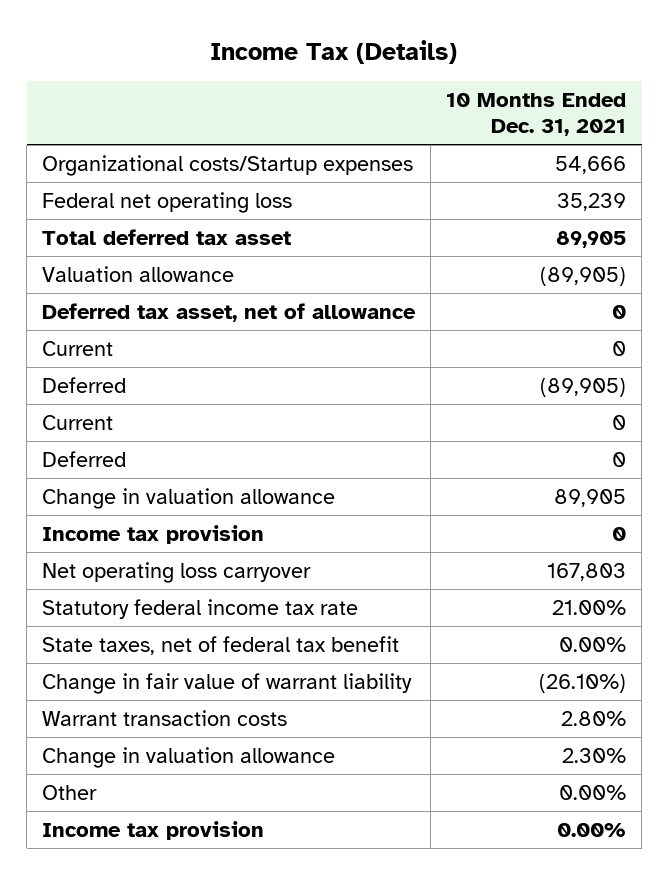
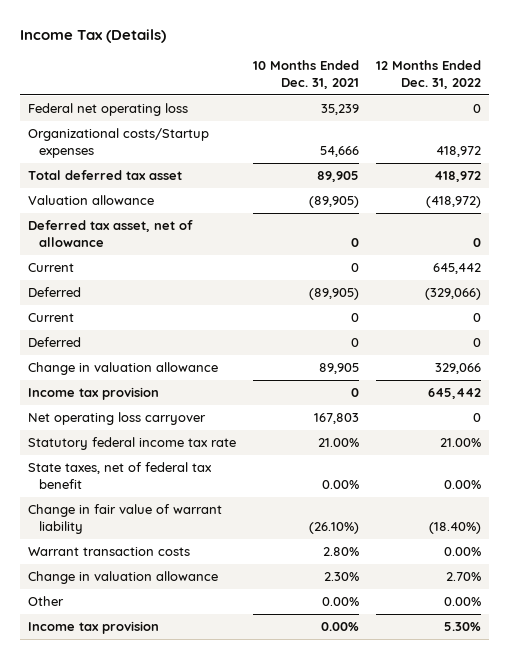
- | 10 Months Ended Dec. 31, 2021
+ | 10 Months Ended Dec. 31, 2021 | 12 Months Ended Dec. 31, 2022
moved down: Organizational costs/Startup expenses | 54,666 | 418,972

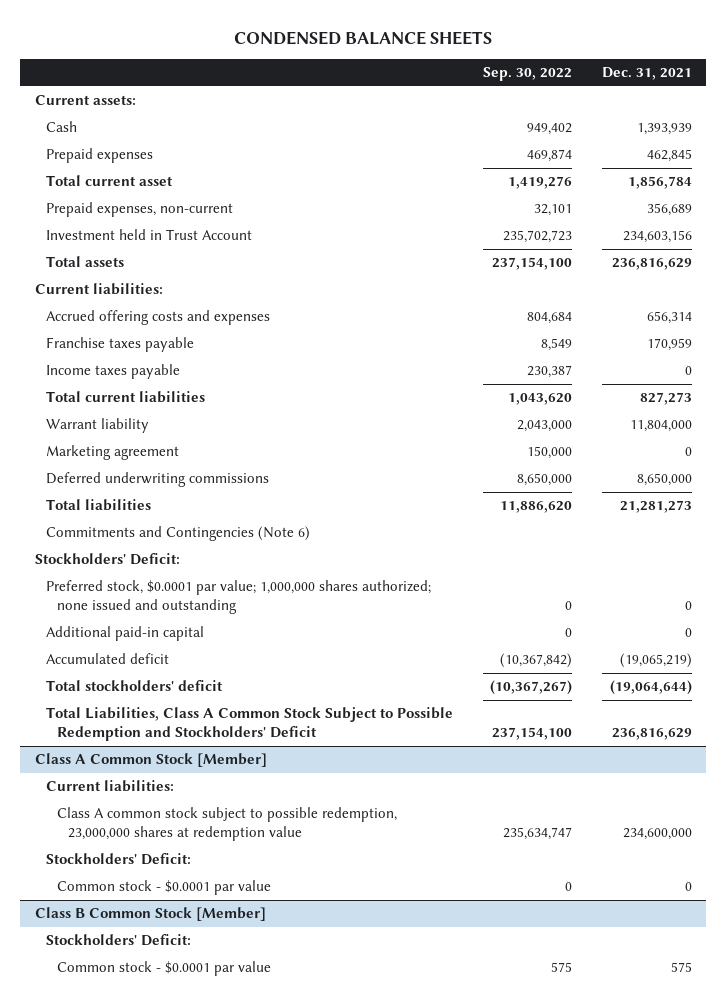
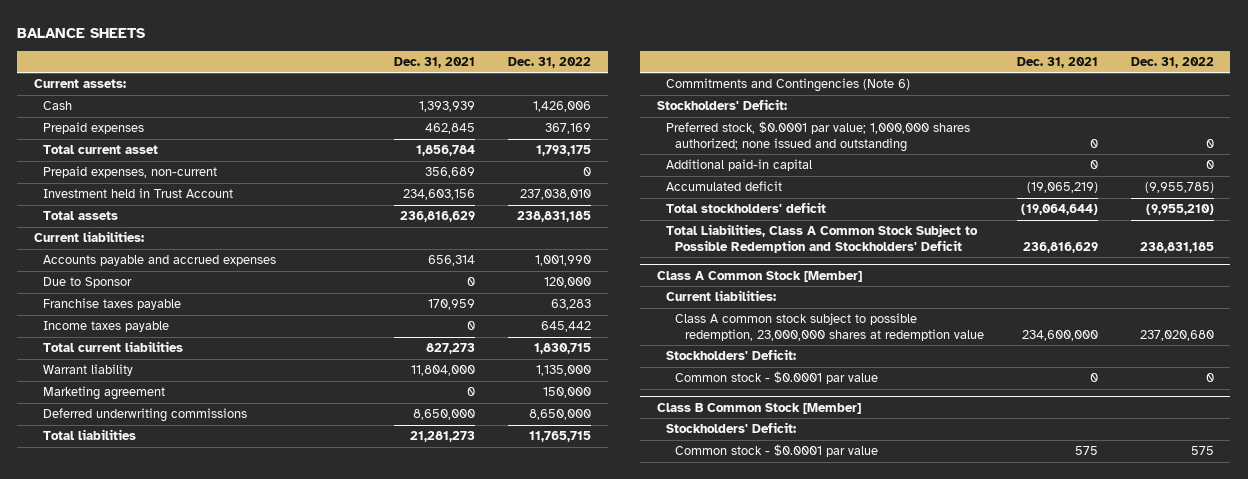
- CONDENSED BALANCE SHEETS
+ BALANCE SHEETS
- | Sep. 30, 2022 | Dec. 31, 2021
+ | Dec. 31, 2021 | Dec. 31, 2022
- Accrued offering costs and expenses | 804,684 | 656,314
+ Accounts payable and accrued expenses | 656,314 | 1,001,990
+ Due to Sponsor | 0 | 120,000

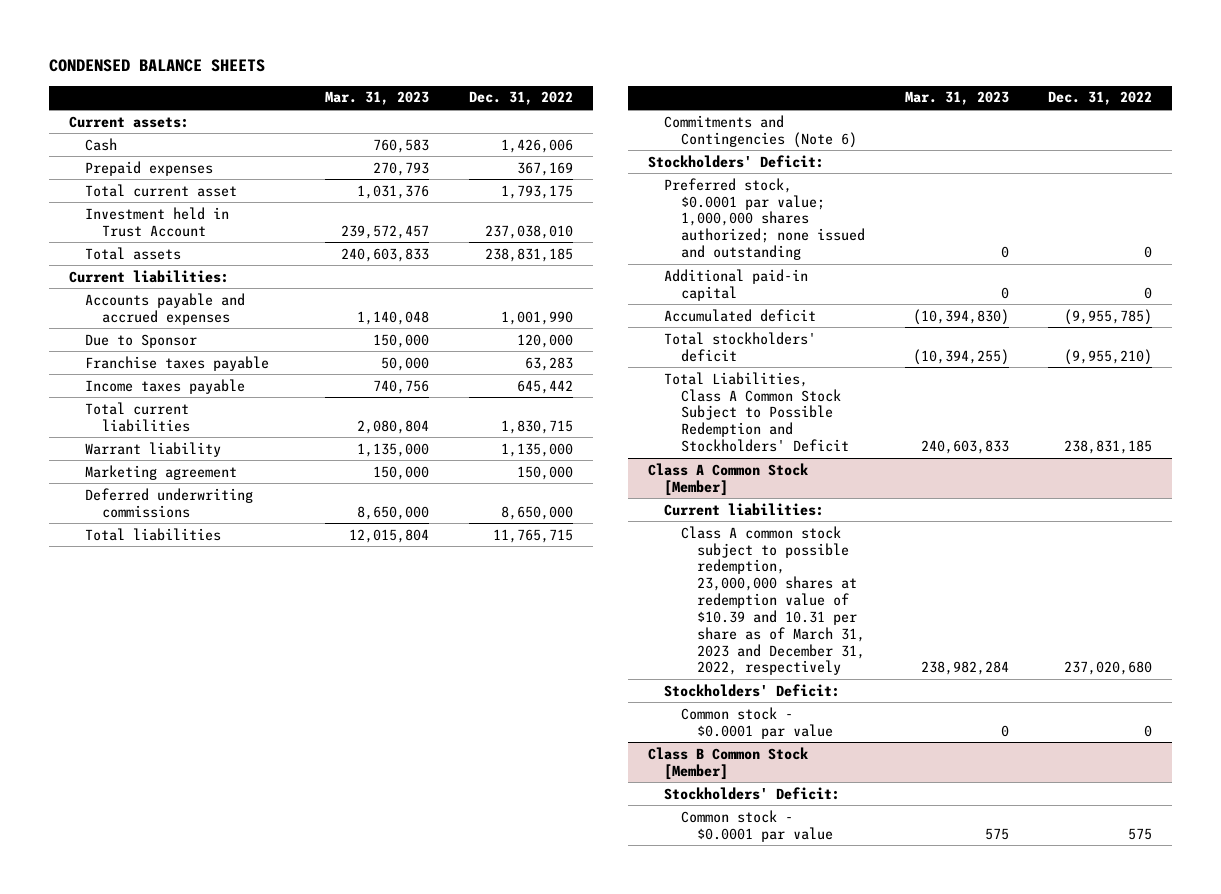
- BALANCE SHEETS
+ CONDENSED BALANCE SHEETS
- | Dec. 31, 2021 | Dec. 31, 2022
+ | Mar. 31, 2023 | Dec. 31, 2022
- Prepaid expenses, non-current | 356,689 | 0
@ Class A Common Stock [Member]
- Class A common stock subject to possible redemption, 23,000,000 shares at redemption value | 234,600,000 | 237,020,680
+ Class A common stock subject to possible redemption, 23,000,000 shares at redemption value of $10.39 and 10.31 per share as of March 31, 2023 and December 31, 2022, respectively | 238,982,284 | 237,020,680

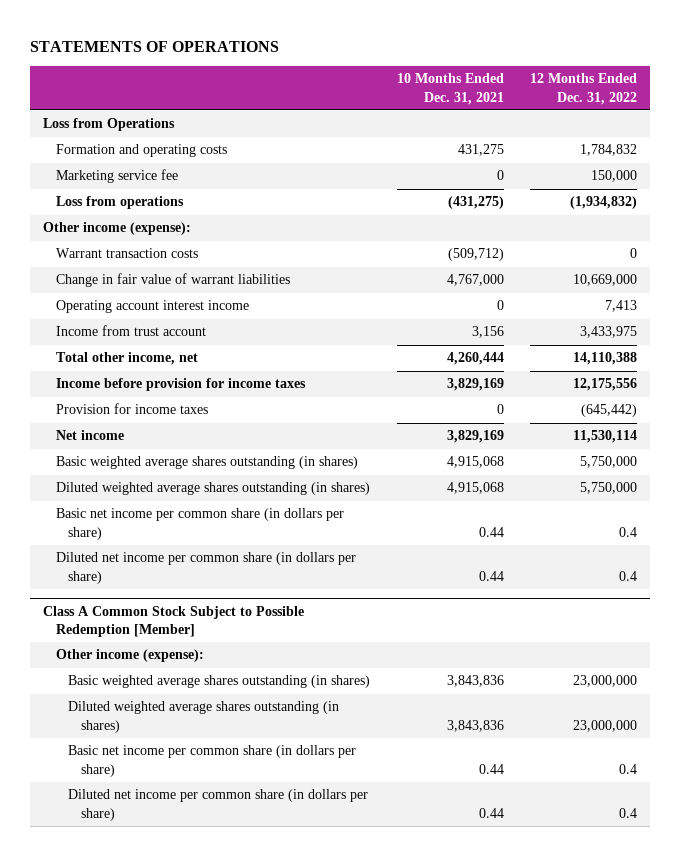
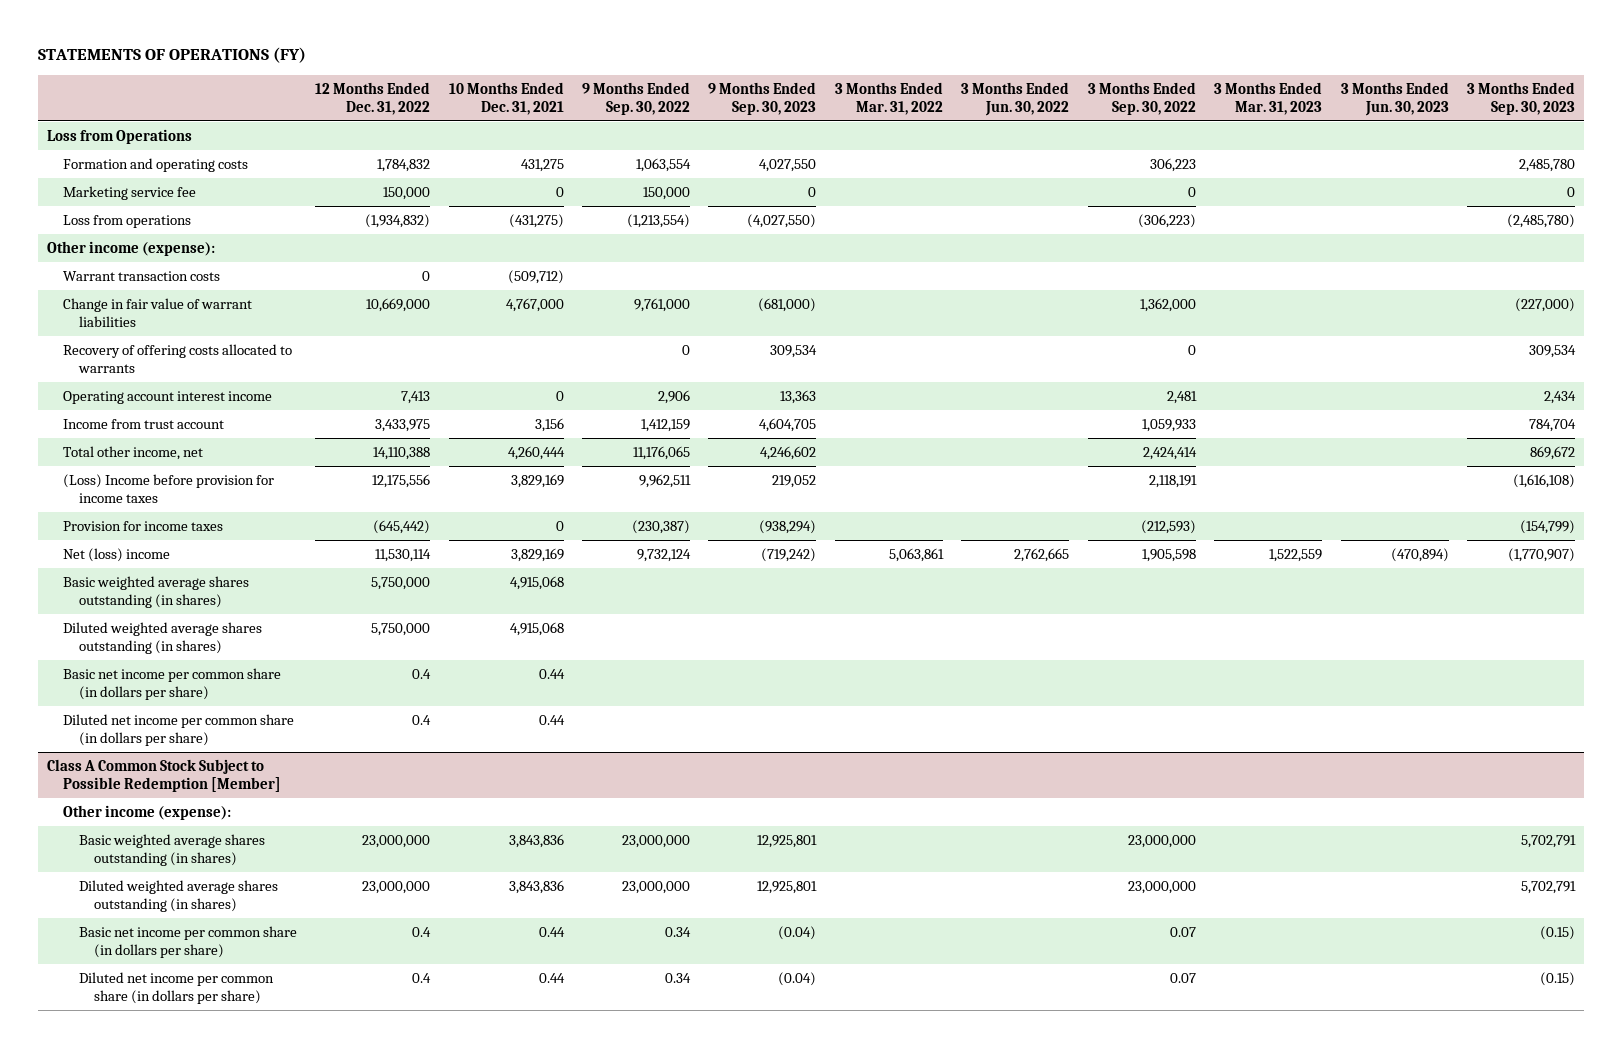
- STATEMENTS OF OPERATIONS
+ STATEMENTS OF OPERATIONS (FY)
- | 10 Months Ended Dec. 31, 2021 | 12 Months Ended Dec. 31, 2022
+ | 12 Months Ended Dec. 31, 2022 | 10 Months Ended Dec. 31, 2021 | 9 Months Ended Sep. 30, 2022 | 9 Months Ended Sep. 30, 2023 | 3 Months Ended Mar. 31, 2022 | 3 Months Ended Jun. 30, 2022 | 3 Months Ended Sep. 30, 2022 | 3 Months Ended Mar. 31, 2023 | 3 Months Ended Jun. 30, 2023 | 3 Months Ended Sep. 30, 2023
+ Recovery of offering costs allocated to warrants | | | 0 | 309,534 | | | 0 | | | 309,534
- Income before provision for income taxes | 3,829,169 | 12,175,556
+ (Loss) Income before provision for income taxes | 12,175,556 | 3,829,169 | 9,962,511 | 219,052 | | | 2,118,191 | | | (1,616,108)
- Net income | 3,829,169 | 11,530,114
+ Net (loss) income | 11,530,114 | 3,829,169 | 9,732,124 | (719,242) | 5,063,861 | 2,762,665 | 1,905,598 | 1,522,559 | (470,894) | (1,770,907)

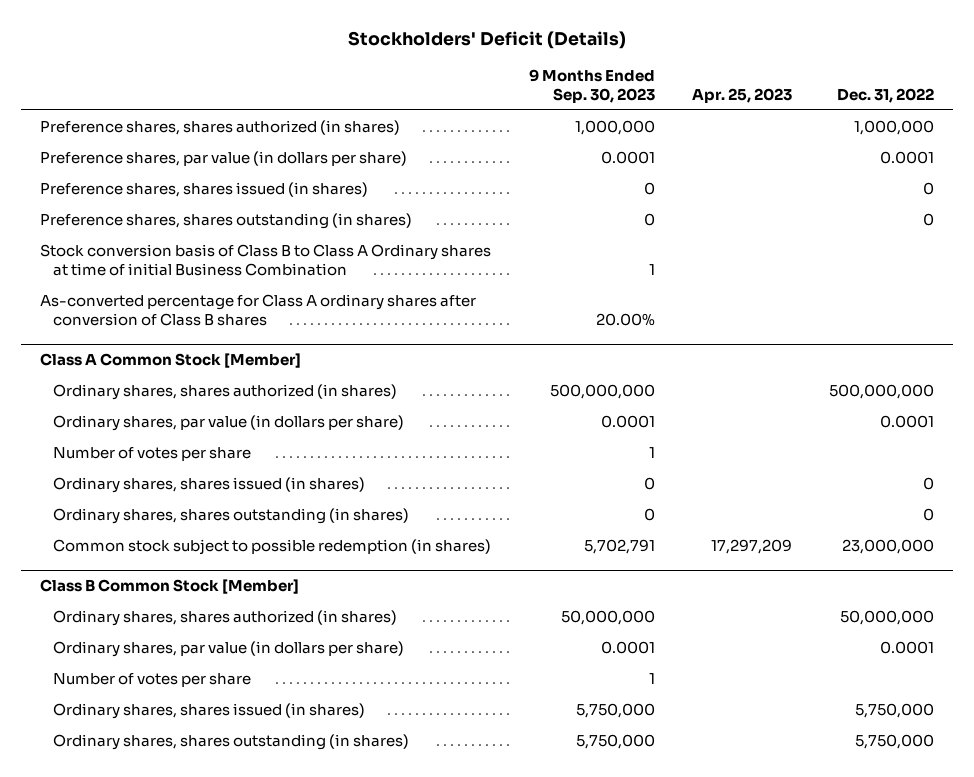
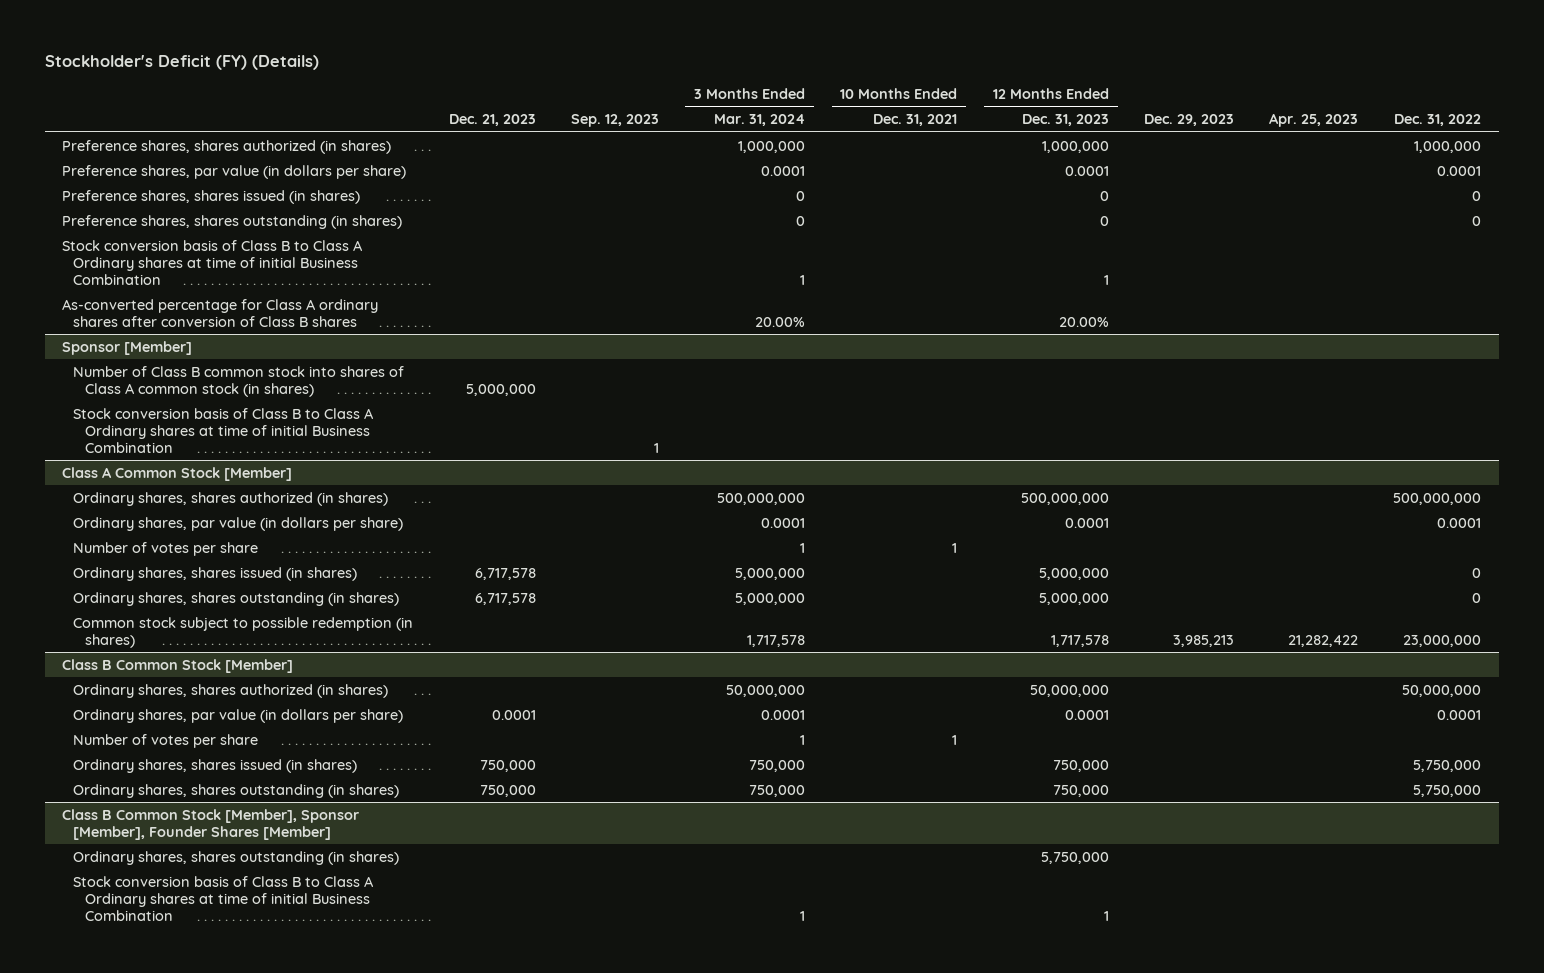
- Stockholders' Deficit (Details)
+ Stockholder's Deficit (FY) (Details)
- | 9 Months Ended Sep. 30, 2023 | Apr. 25, 2023 | Dec. 31, 2022
+ | Dec. 21, 2023 | Sep. 12, 2023 | 3 Months Ended Mar. 31, 2024 | 10 Months Ended Dec. 31, 2021 | 12 Months Ended Dec. 31, 2023 | Dec. 29, 2023 | Apr. 25, 2023 | Dec. 31, 2022
+ Sponsor [Member]
+ Number of Class B common stock into shares of Class A common stock (in shares) | 5,000,000 | | | | | | |
+ Stock conversion basis of Class B to Class A Ordinary shares at time of initial Business Combination | | 1 | | | | | |
@ Class A Common Stock [Member]
- Common stock subject to possible redemption (in shares) | 5,702,791 | 17,297,209 | 23,000,000
+ Common stock subject to possible redemption (in shares) | | | 1,717,578 | | 1,717,578 | 3,985,213 | 21,282,422 | 23,000,000
+ Class B Common Stock [Member], Sponsor [Member], Founder Shares [Member]
+ Ordinary shares, shares outstanding (in shares) | | | | | 5,750,000 | | |
+ Stock conversion basis of Class B to Class A Ordinary shares at time of initial Business Combination | | | 1 | | 1 | | |

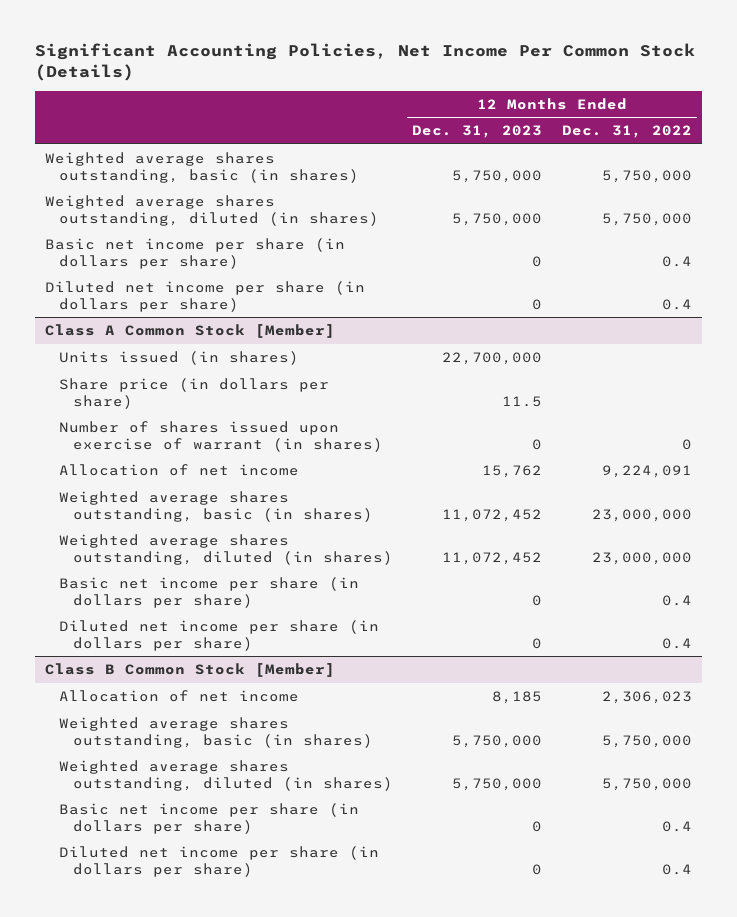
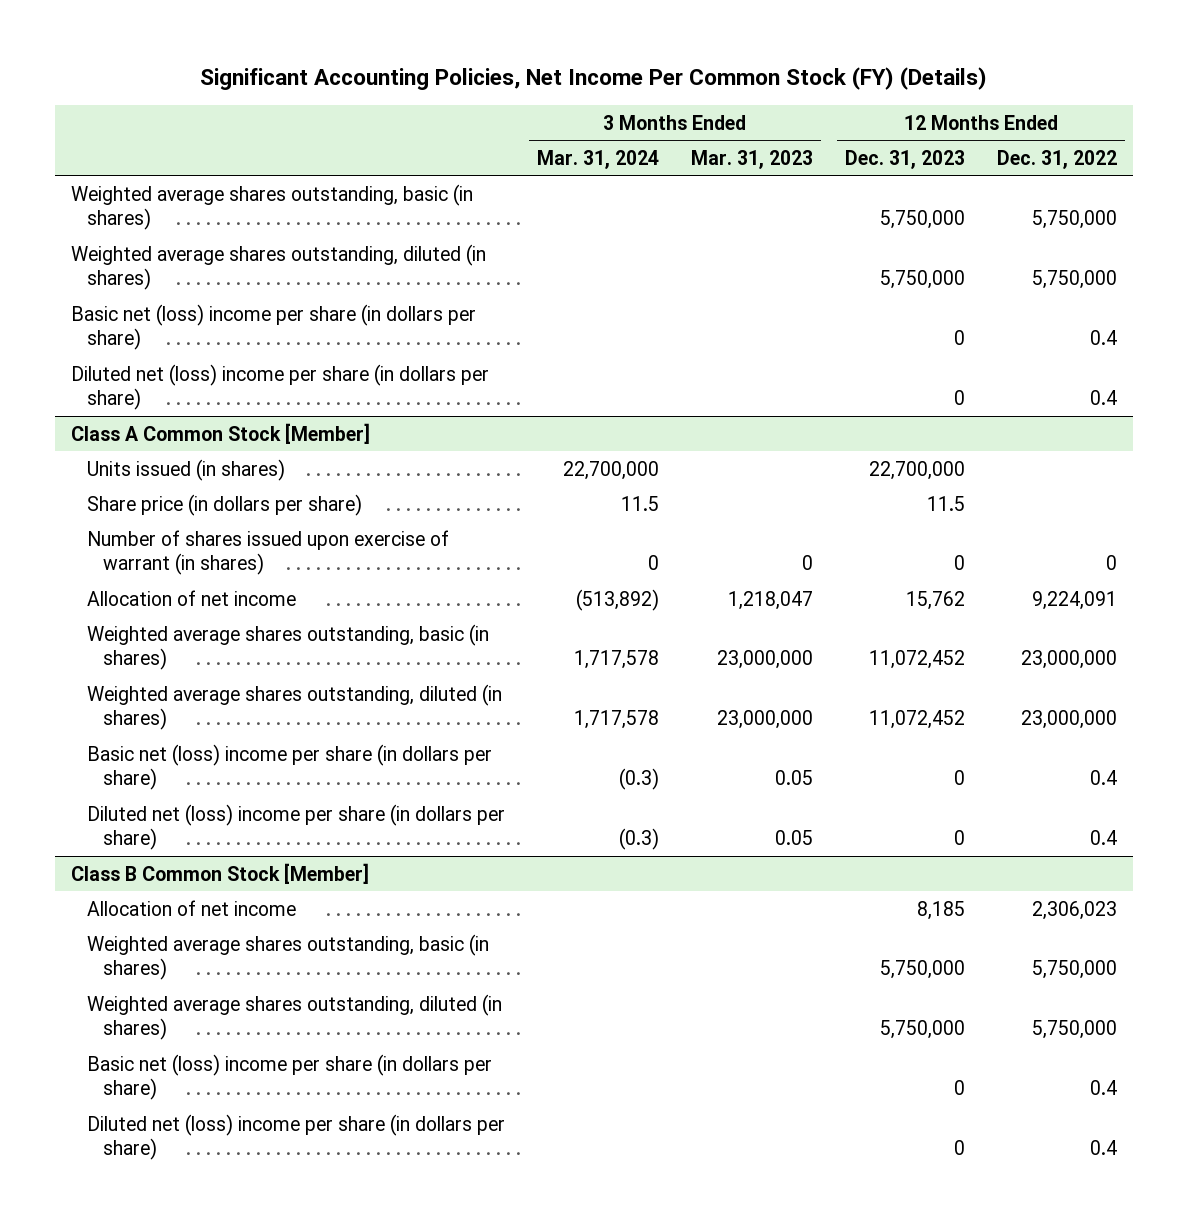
- Significant Accounting Policies, Net Income Per Common Stock (Details)
+ Significant Accounting Policies, Net Income Per Common Stock (FY) (Details)
- | 12 Months Ended Dec. 31, 2023 | 12 Months Ended Dec. 31, 2022
+ | 3 Months Ended Mar. 31, 2024 | 3 Months Ended Mar. 31, 2023 | 12 Months Ended Dec. 31, 2023 | 12 Months Ended Dec. 31, 2022
- Basic net income per share (in dollars per share) | 0 | 0.4
- Diluted net income per share (in dollars per share) | 0 | 0.4
+ Basic net (loss) income per share (in dollars per share) | | | 0 | 0.4
+ Diluted net (loss) income per share (in dollars per share) | | | 0 | 0.4
@ Class A Common Stock [Member]
- Basic net income per share (in dollars per share) | 0 | 0.4
- Diluted net income per share (in dollars per share) | 0 | 0.4
+ Basic net (loss) income per share (in dollars per share) | (0.3) | 0.05 | 0 | 0.4
+ Diluted net (loss) income per share (in dollars per share) | (0.3) | 0.05 | 0 | 0.4
@ Class B Common Stock [Member]
- Basic net income per share (in dollars per share) | 0 | 0.4
- Diluted net income per share (in dollars per share) | 0 | 0.4
+ Basic net (loss) income per share (in dollars per share) | | | 0 | 0.4
+ Diluted net (loss) income per share (in dollars per share) | | | 0 | 0.4

